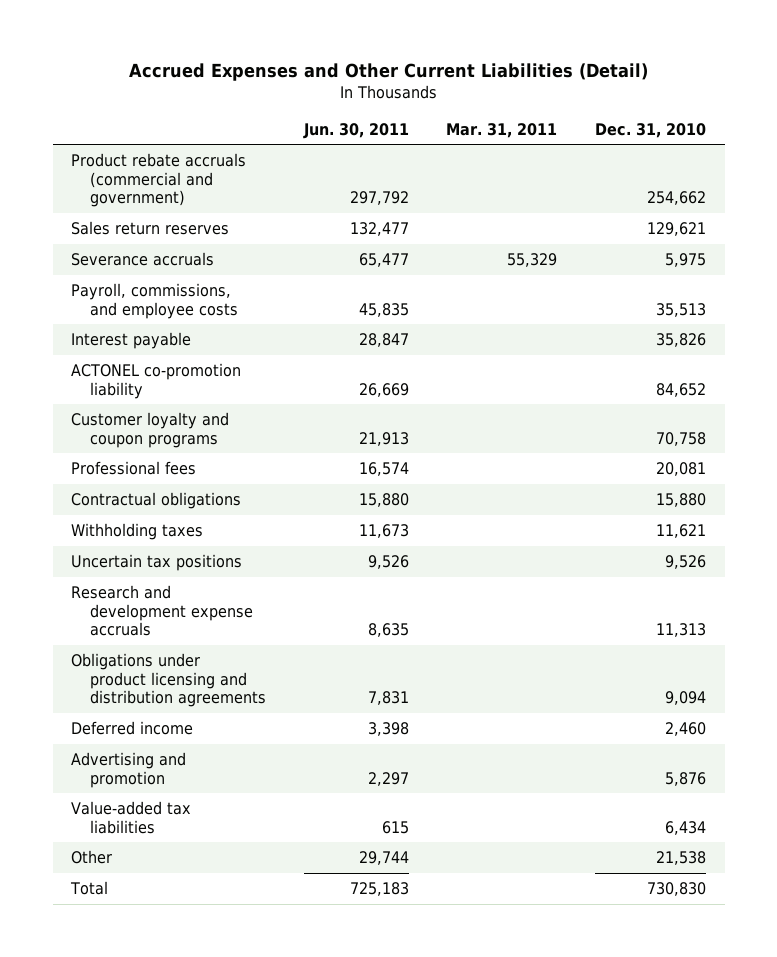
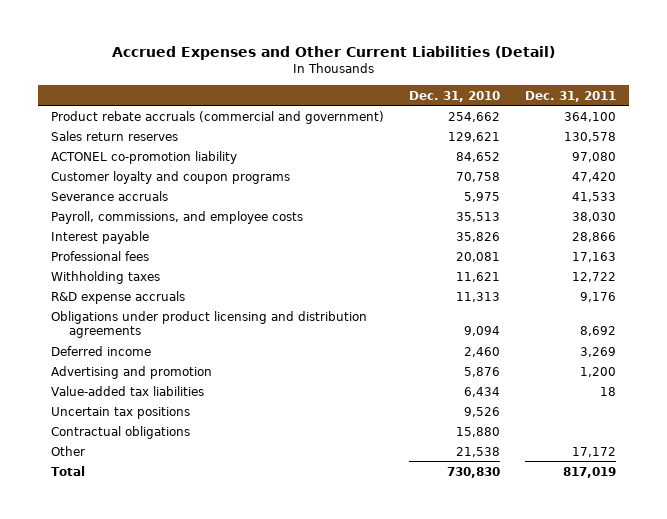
- | Jun. 30, 2011 | Mar. 31, 2011 | Dec. 31, 2010
+ | Dec. 31, 2010 | Dec. 31, 2011
moved up: ACTONEL co-promotion liability | 84,652 | 97,080
moved up: Customer loyalty and coupon programs | 70,758 | 47,420
- Research and development expense accruals | 8,635 | | 11,313
+ R&D expense accruals | 11,313 | 9,176
moved down: Uncertain tax positions | 9,526 |
moved down: Contractual obligations | 15,880 |

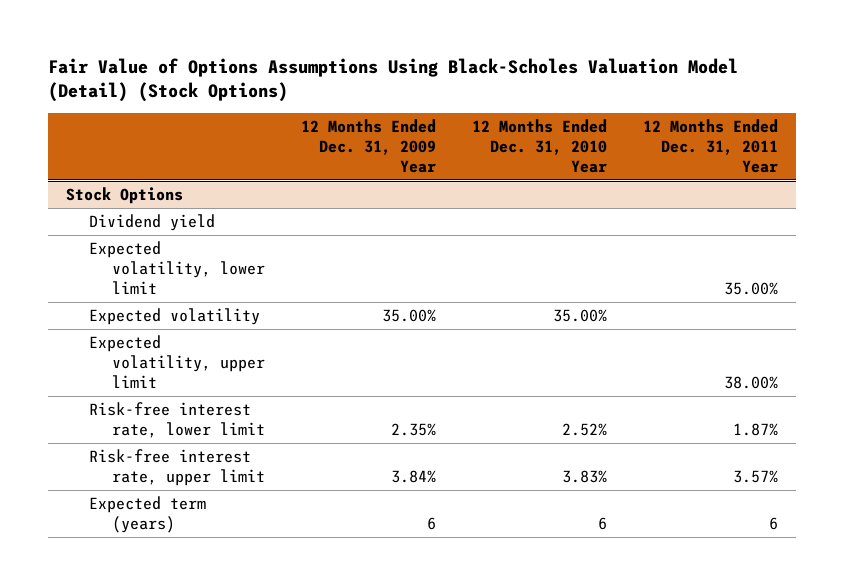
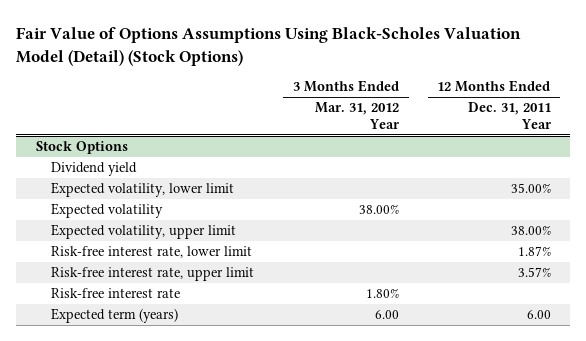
- | 12 Months Ended Dec. 31, 2009 Year | 12 Months Ended Dec. 31, 2010 Year | 12 Months Ended Dec. 31, 2011 Year
+ | 3 Months Ended Mar. 31, 2012 Year | 12 Months Ended Dec. 31, 2011 Year
@ Stock Options
- Expected term (years) | 6 | 6 | 6
+ Risk-free interest rate | 1.80% |
+ Expected term (years) | 6.00 | 6.00

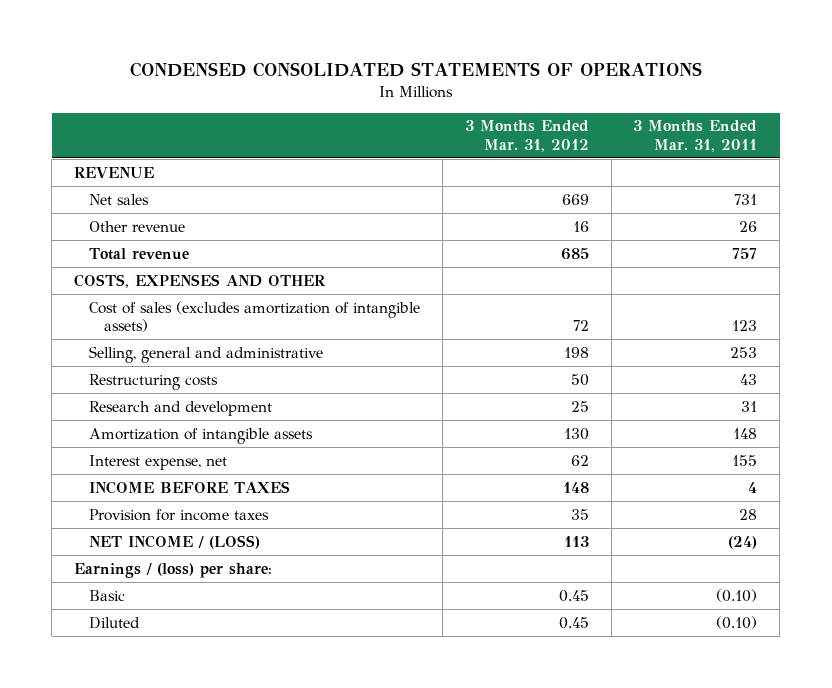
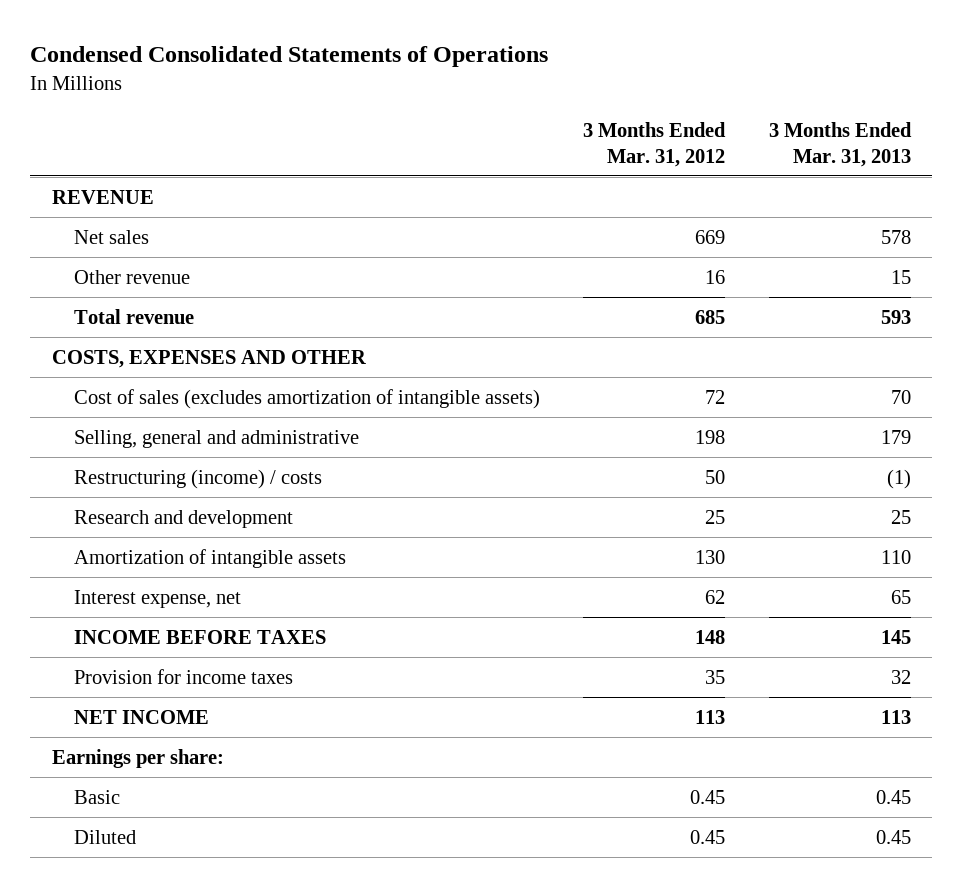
- CONDENSED CONSOLIDATED STATEMENTS OF OPERATIONS
+ Condensed Consolidated Statements of Operations
- | 3 Months Ended Mar. 31, 2012 | 3 Months Ended Mar. 31, 2011
+ | 3 Months Ended Mar. 31, 2012 | 3 Months Ended Mar. 31, 2013
- Restructuring costs | 50 | 43
+ Restructuring (income) / costs | 50 | (1)
- NET INCOME / (LOSS) | 113 | (24)
- Earnings / (loss) per share:
+ NET INCOME | 113 | 113
+ Earnings per share:

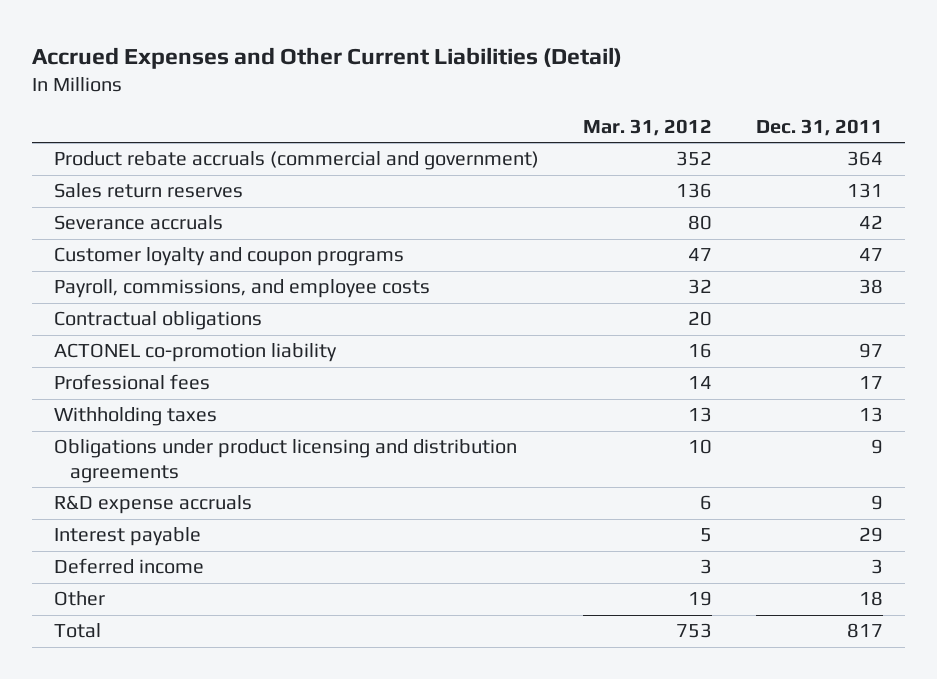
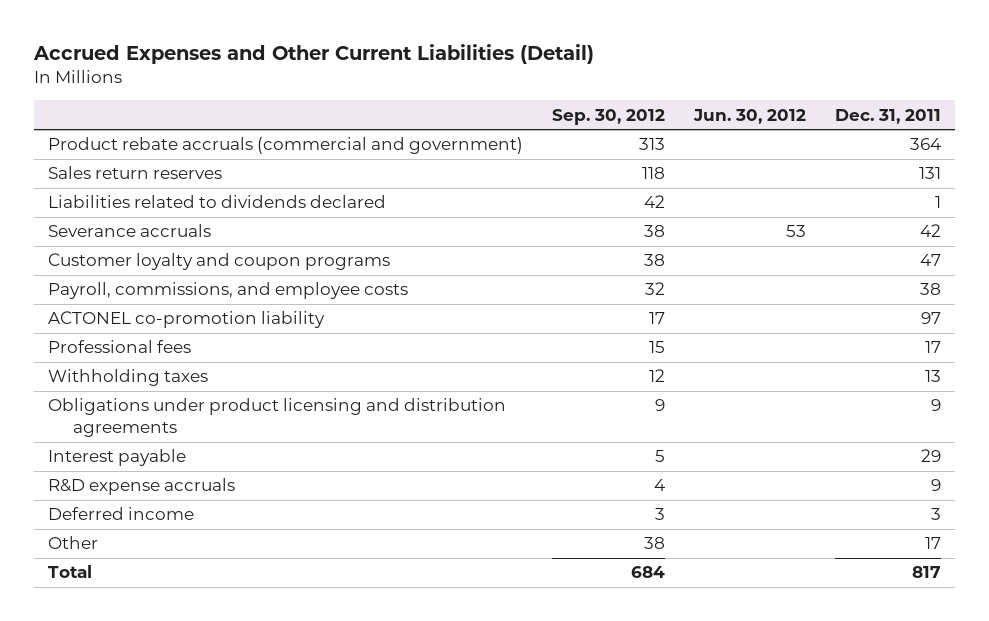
- | Mar. 31, 2012 | Dec. 31, 2011
+ | Sep. 30, 2012 | Jun. 30, 2012 | Dec. 31, 2011
+ Liabilities related to dividends declared | 42 | | 1
- Contractual obligations | 20 |
moved down: R&D expense accruals | 4 | | 9
- Other | 19 | 18
+ Other | 38 | | 17

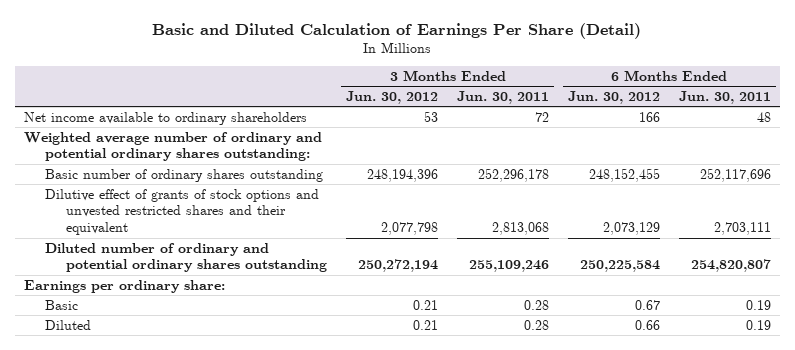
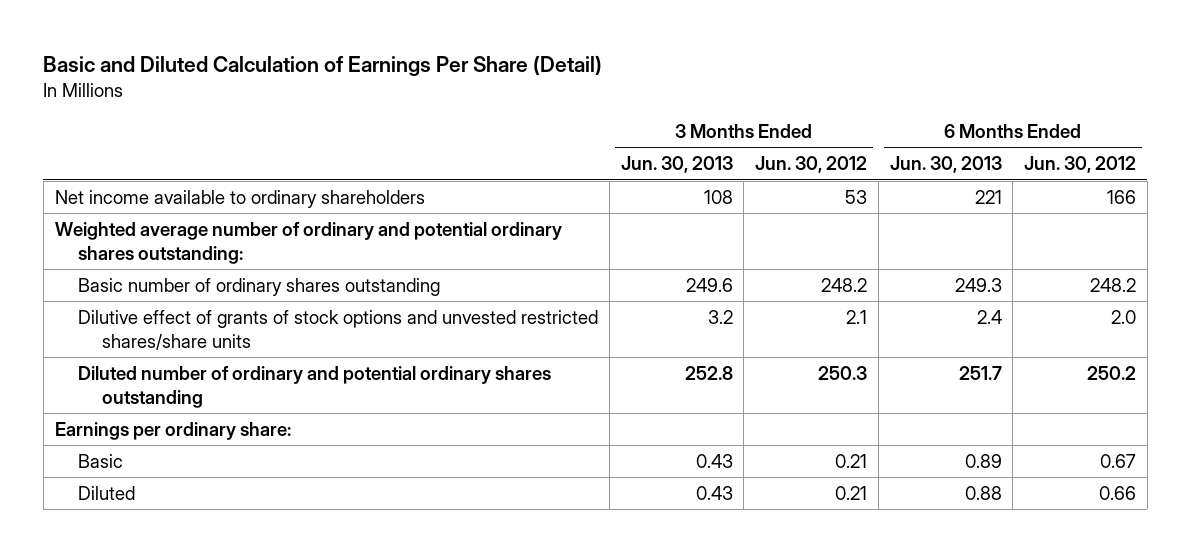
- | 3 Months Ended Jun. 30, 2012 | 3 Months Ended Jun. 30, 2011 | 6 Months Ended Jun. 30, 2012 | 6 Months Ended Jun. 30, 2011
+ | 3 Months Ended Jun. 30, 2013 | 3 Months Ended Jun. 30, 2012 | 6 Months Ended Jun. 30, 2013 | 6 Months Ended Jun. 30, 2012
- Basic number of ordinary shares outstanding | 248,194,396 | 252,296,178 | 248,152,455 | 252,117,696
- Dilutive effect of grants of stock options and unvested restricted shares and their equivalent | 2,077,798 | 2,813,068 | 2,073,129 | 2,703,111
- Diluted number of ordinary and potential ordinary shares outstanding | 250,272,194 | 255,109,246 | 250,225,584 | 254,820,807
+ Basic number of ordinary shares outstanding | 249.6 | 248.2 | 249.3 | 248.2
+ Dilutive effect of grants of stock options and unvested restricted shares/share units | 3.2 | 2.1 | 2.4 | 2.0
+ Diluted number of ordinary and potential ordinary shares outstanding | 252.8 | 250.3 | 251.7 | 250.2

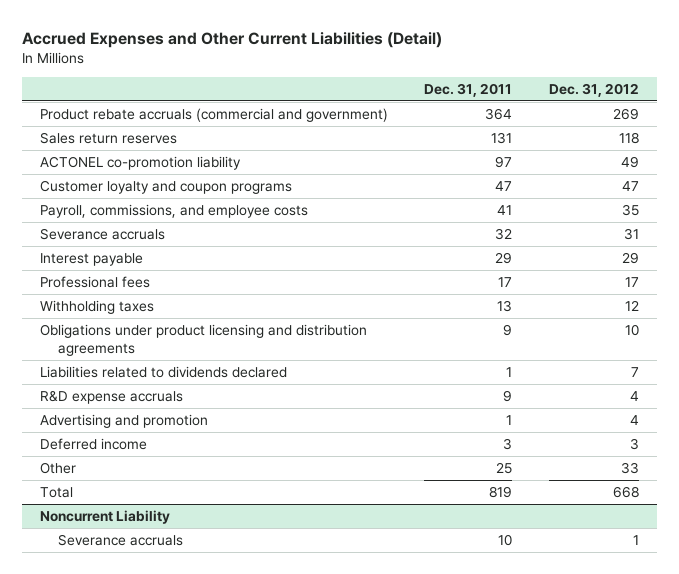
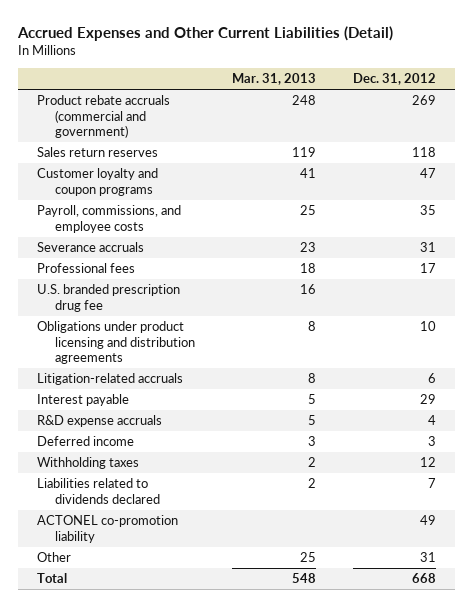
- | Dec. 31, 2011 | Dec. 31, 2012
+ | Mar. 31, 2013 | Dec. 31, 2012
+ U.S. branded prescription drug fee | 16 |
+ Litigation-related accruals | 8 | 6
moved down: Interest payable | 5 | 29
- Advertising and promotion | 1 | 4
- Other | 25 | 33
moved down: Withholding taxes | 2 | 12
moved down: Liabilities related to dividends declared | 2 | 7
moved down: ACTONEL co-promotion liability | | 49
+ Other | 25 | 31
- Noncurrent Liability
- Severance accruals | 10 | 1

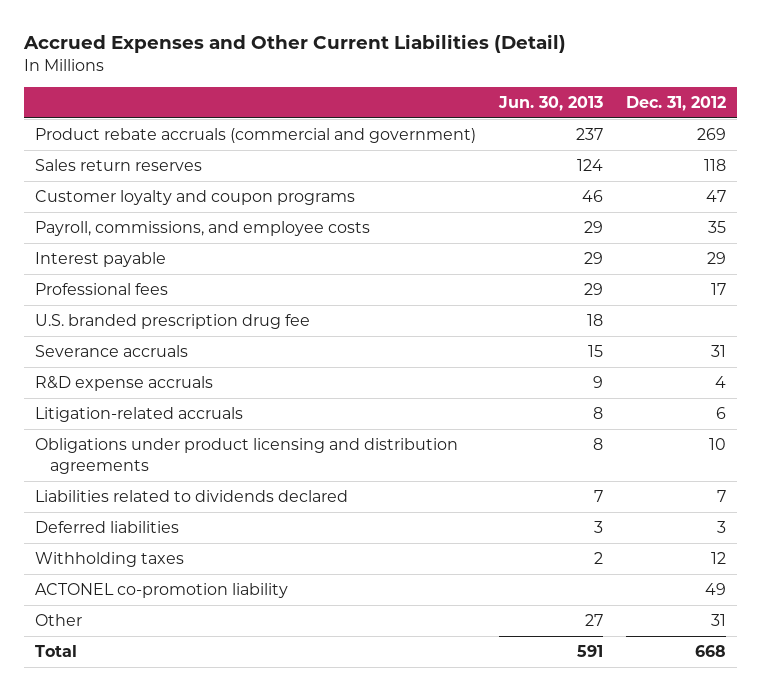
- | Mar. 31, 2013 | Dec. 31, 2012
+ | Jun. 30, 2013 | Dec. 31, 2012
moved up: Interest payable | 29 | 29
moved down: Severance accruals | 15 | 31
- Deferred income | 3 | 3
moved down: Litigation-related accruals | 8 | 6
moved down: Obligations under product licensing and distribution agreements | 8 | 10
+ Deferred liabilities | 3 | 3
moved down: Withholding taxes | 2 | 12

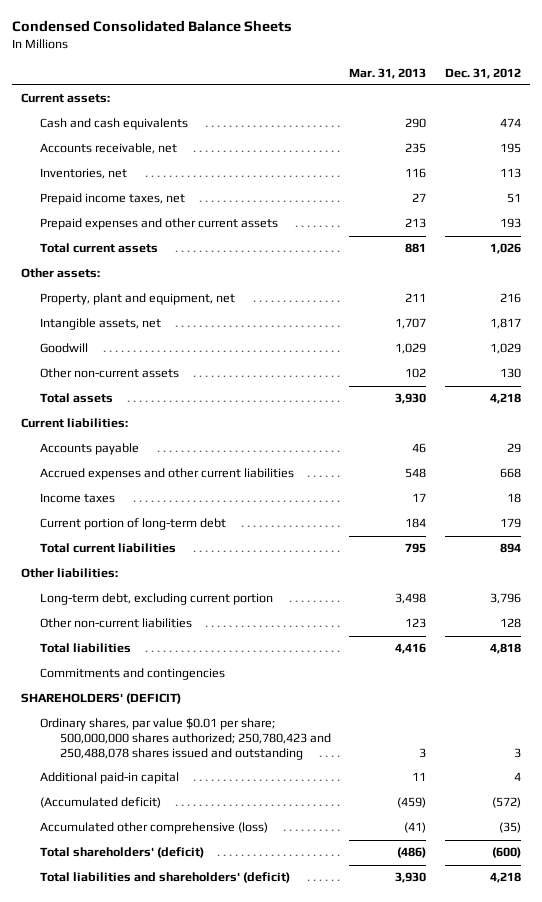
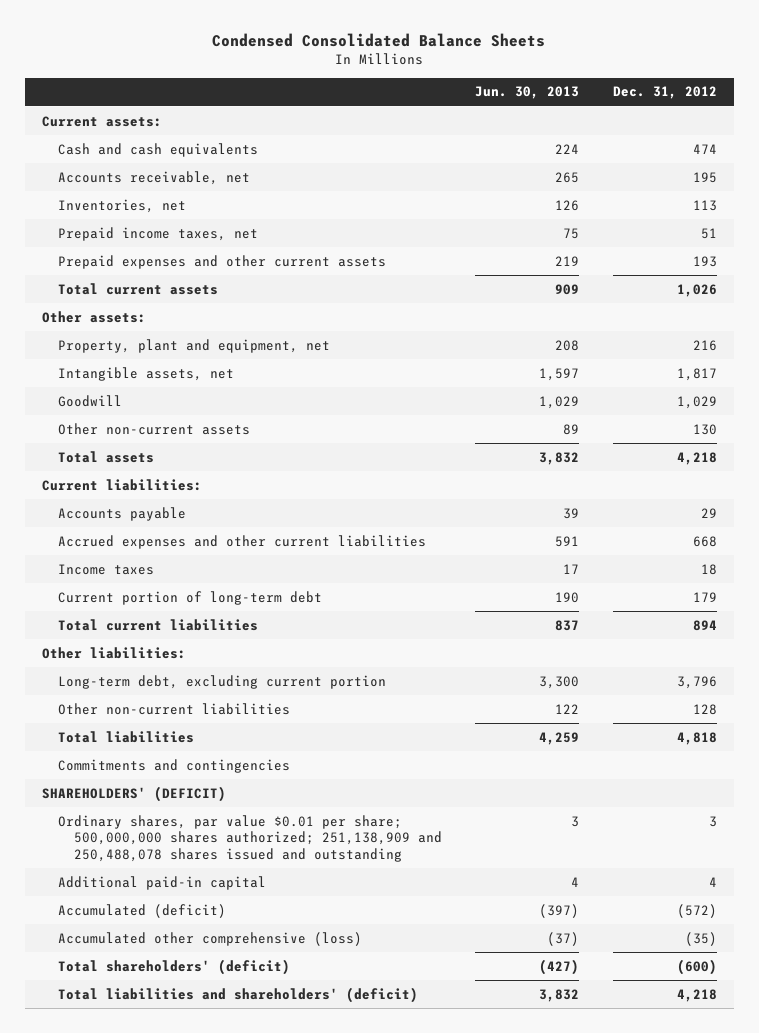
- | Mar. 31, 2013 | Dec. 31, 2012
+ | Jun. 30, 2013 | Dec. 31, 2012
- Ordinary shares, par value $0.01 per share; 500,000,000 shares authorized; 250,780,423 and 250,488,078 shares issued and outstanding | 3 | 3
+ Ordinary shares, par value $0.01 per share; 500,000,000 shares authorized; 251,138,909 and 250,488,078 shares issued and outstanding | 3 | 3
- (Accumulated deficit) | (459) | (572)
+ Accumulated (deficit) | (397) | (572)

